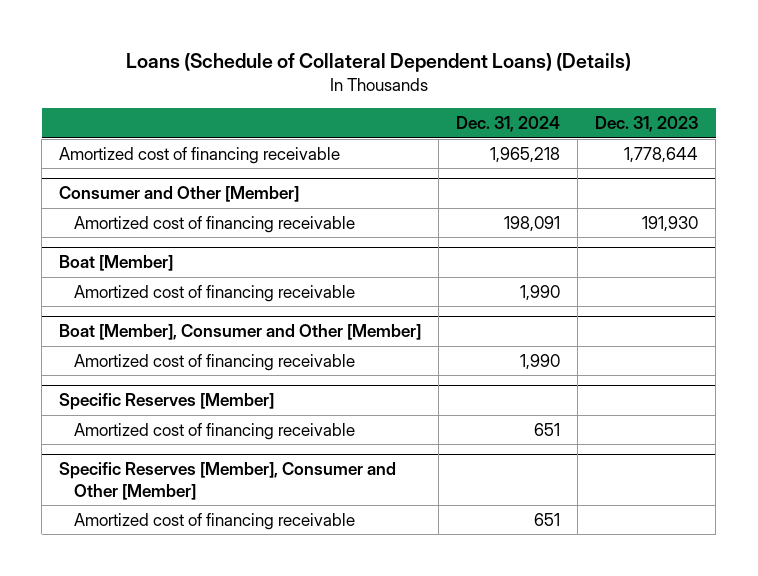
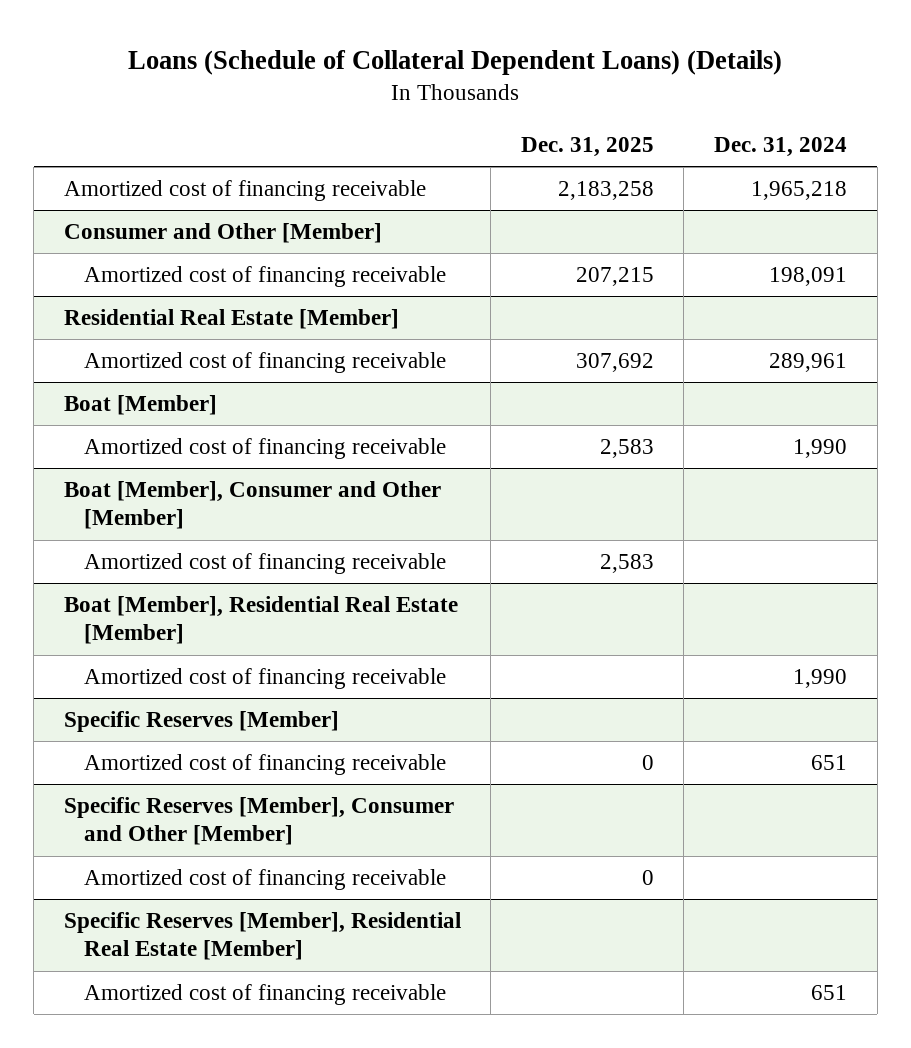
- | Dec. 31, 2024 | Dec. 31, 2023
+ | Dec. 31, 2025 | Dec. 31, 2024
+ Residential Real Estate [Member]
+ Amortized cost of financing receivable | 307,692 | 289,961
@ Boat [Member], Consumer and Other [Member]
+ Amortized cost of financing receivable | 2,583 |
+ Boat [Member], Residential Real Estate [Member]
@ Specific Reserves [Member], Consumer and Other [Member]
+ Amortized cost of financing receivable | 0 |
+ Specific Reserves [Member], Residential Real Estate [Member]

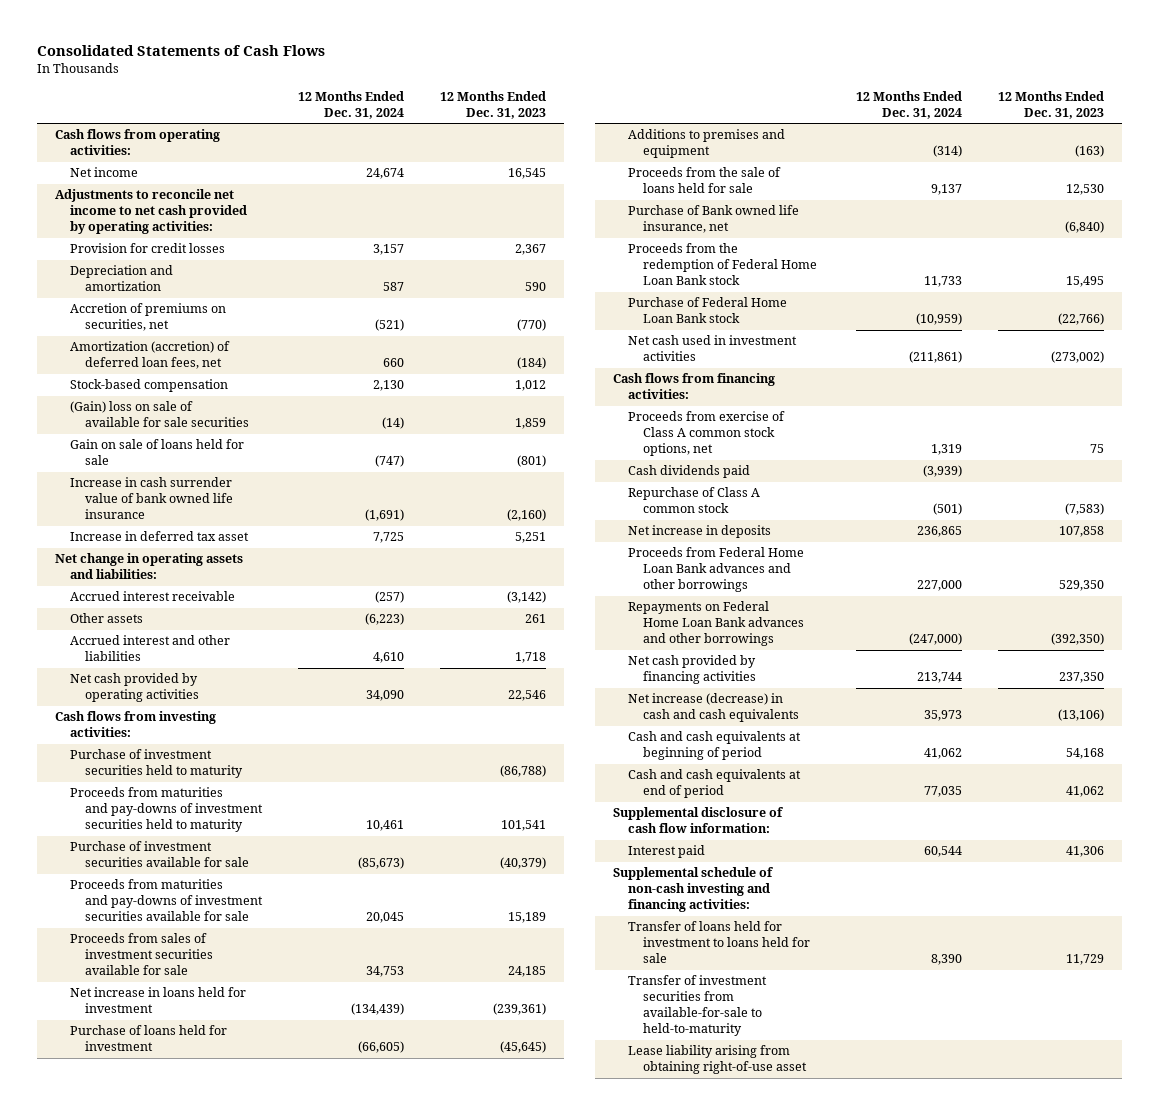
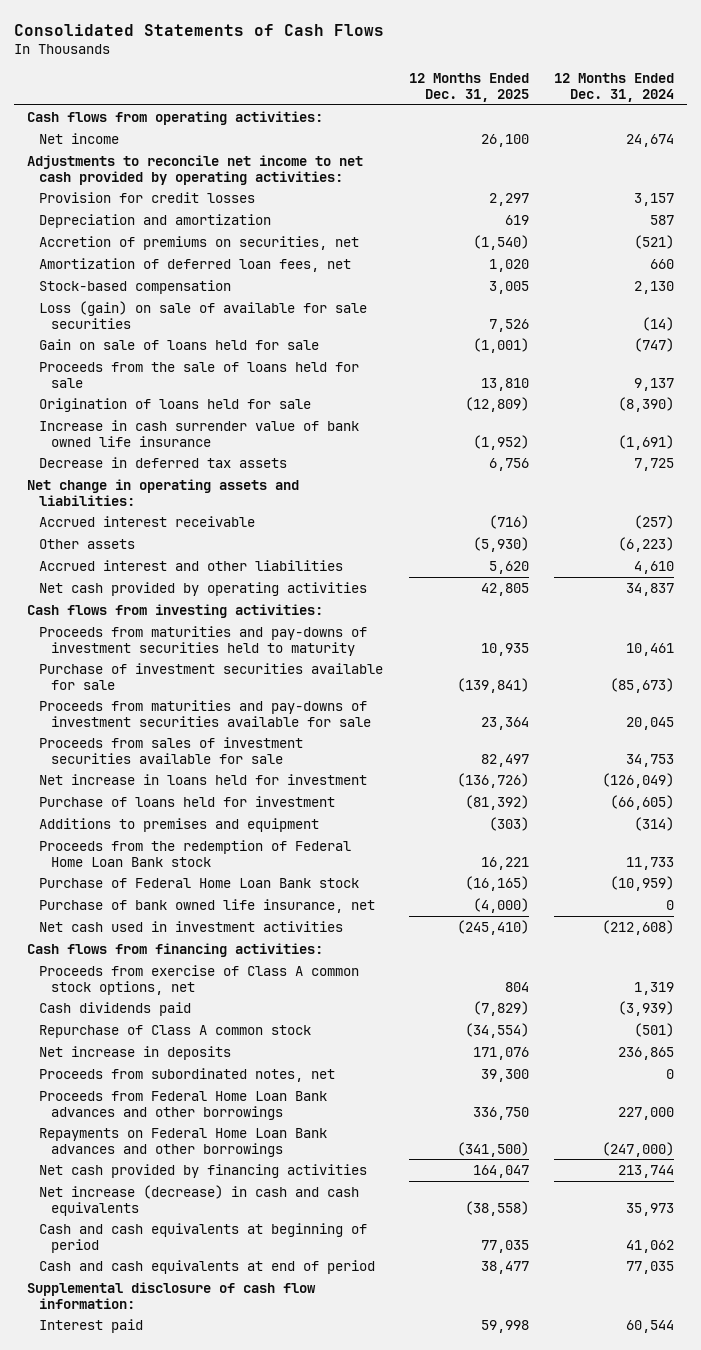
- | 12 Months Ended Dec. 31, 2024 | 12 Months Ended Dec. 31, 2023
+ | 12 Months Ended Dec. 31, 2025 | 12 Months Ended Dec. 31, 2024
- Amortization (accretion) of deferred loan fees, net | 660 | (184)
+ Amortization of deferred loan fees, net | 1,020 | 660
- (Gain) loss on sale of available for sale securities | (14) | 1,859
+ Loss (gain) on sale of available for sale securities | 7,526 | (14)
moved up: Proceeds from the sale of loans held for sale | 13,810 | 9,137
+ Origination of loans held for sale | (12,809) | (8,390)
- Increase in deferred tax asset | 7,725 | 5,251
+ Decrease in deferred tax assets | 6,756 | 7,725
- Net cash provided by operating activities | 34,090 | 22,546
+ Net cash provided by operating activities | 42,805 | 34,837
- Purchase of investment securities held to maturity | | (86,788)
- Net increase in loans held for investment | (134,439) | (239,361)
+ Net increase in loans held for investment | (136,726) | (126,049)
- Purchase of Bank owned life insurance, net | | (6,840)
- Net cash used in investment activities | (211,861) | (273,002)
+ Purchase of bank owned life insurance, net | (4,000) | 0
+ Net cash used in investment activities | (245,410) | (212,608)
+ Proceeds from subordinated notes, net | 39,300 | 0
- Supplemental schedule of non-cash investing and financing activities:
- Transfer of loans held for investment to loans held for sale | 8,390 | 11,729
- Transfer of investment securities from available-for-sale to held-to-maturity
- Lease liability arising from obtaining right-of-use asset

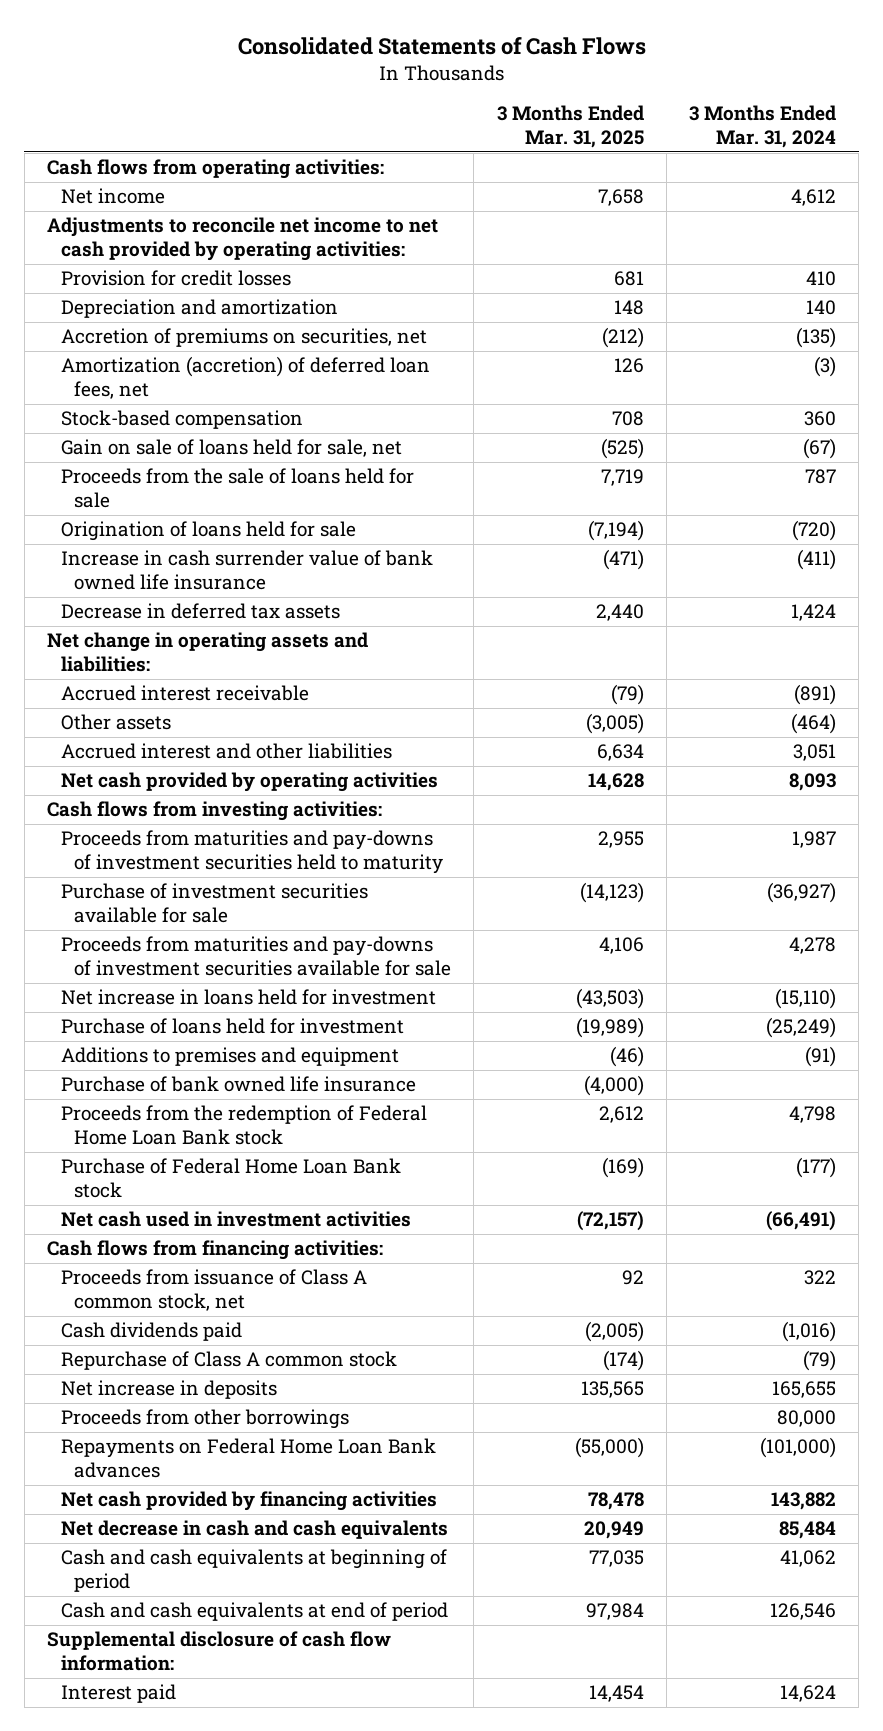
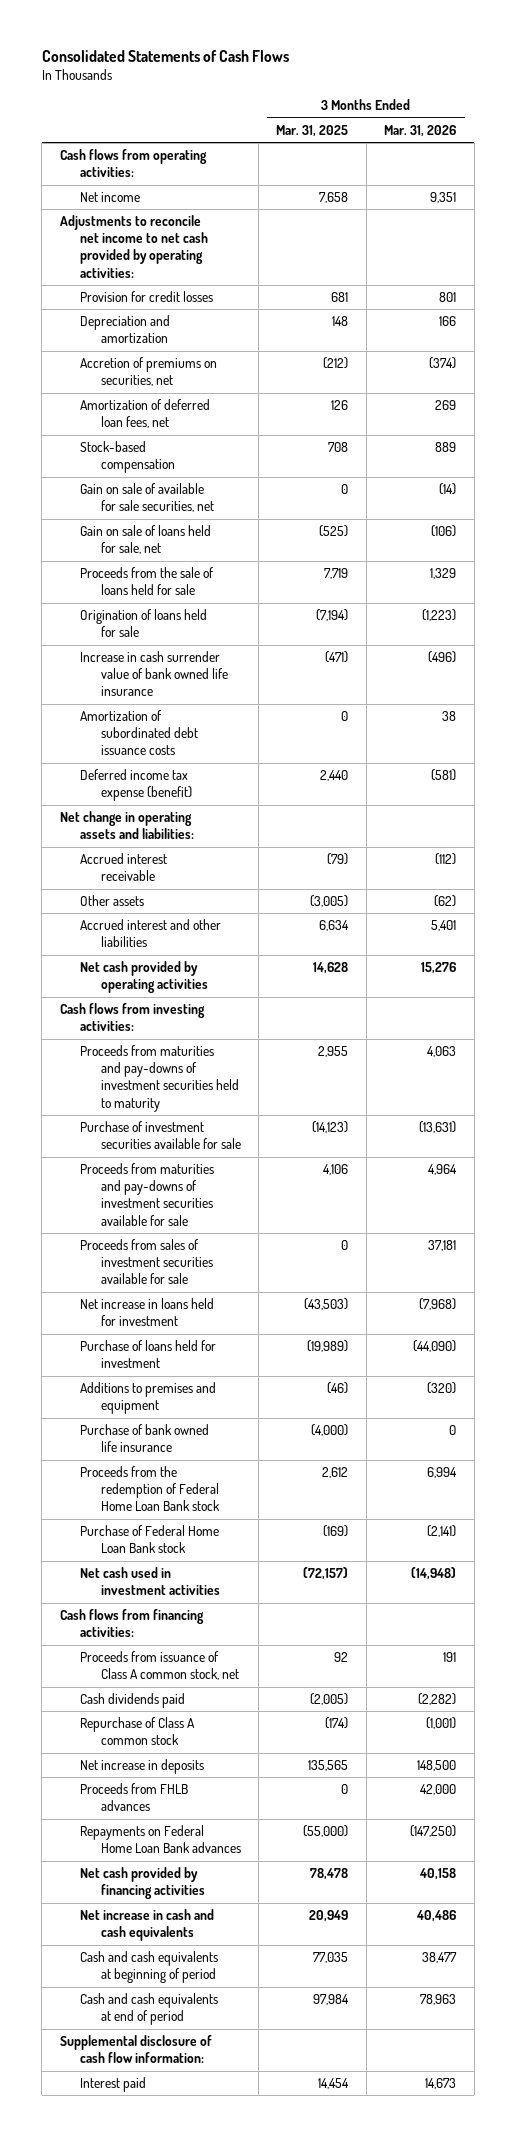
- | 3 Months Ended Mar. 31, 2025 | 3 Months Ended Mar. 31, 2024
+ | 3 Months Ended Mar. 31, 2025 | 3 Months Ended Mar. 31, 2026
- Amortization (accretion) of deferred loan fees, net | 126 | (3)
+ Amortization of deferred loan fees, net | 126 | 269
+ Gain on sale of available for sale securities, net | 0 | (14)
- Decrease in deferred tax assets | 2,440 | 1,424
+ Amortization of subordinated debt issuance costs | 0 | 38
+ Deferred income tax expense (benefit) | 2,440 | (581)
+ Proceeds from sales of investment securities available for sale | 0 | 37,181
- Proceeds from other borrowings | | 80,000
+ Proceeds from FHLB advances | 0 | 42,000
- Net decrease in cash and cash equivalents | 20,949 | 85,484
+ Net increase in cash and cash equivalents | 20,949 | 40,486

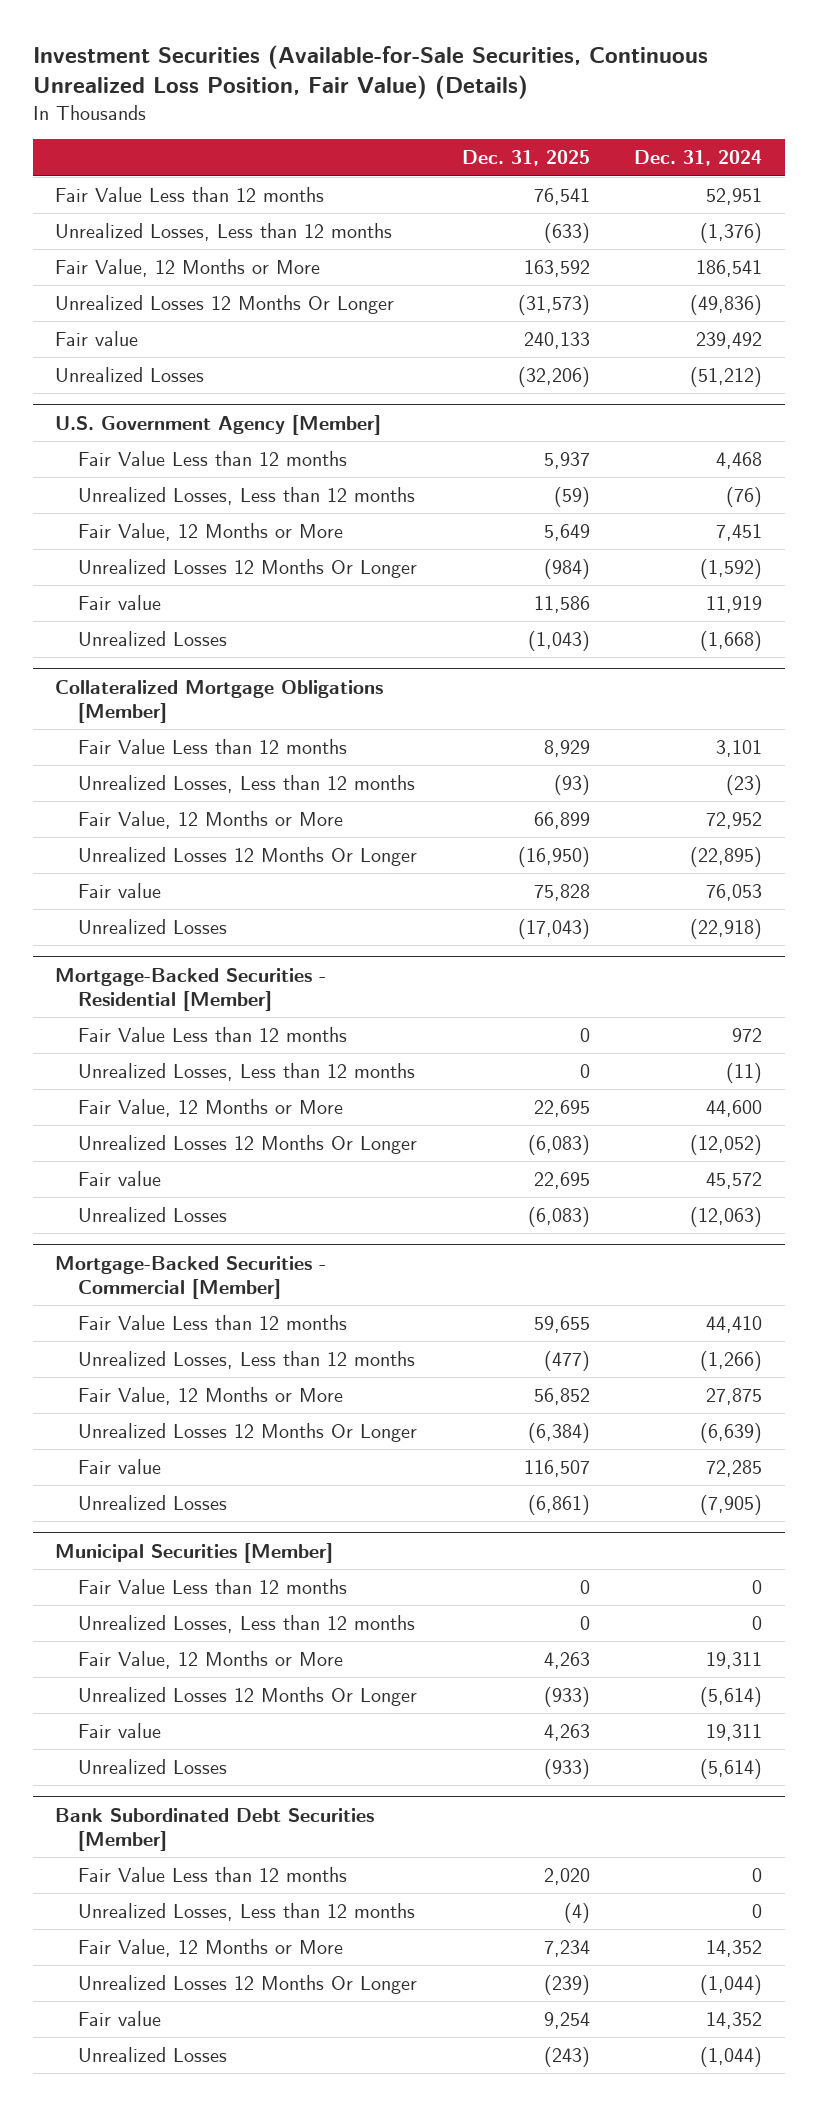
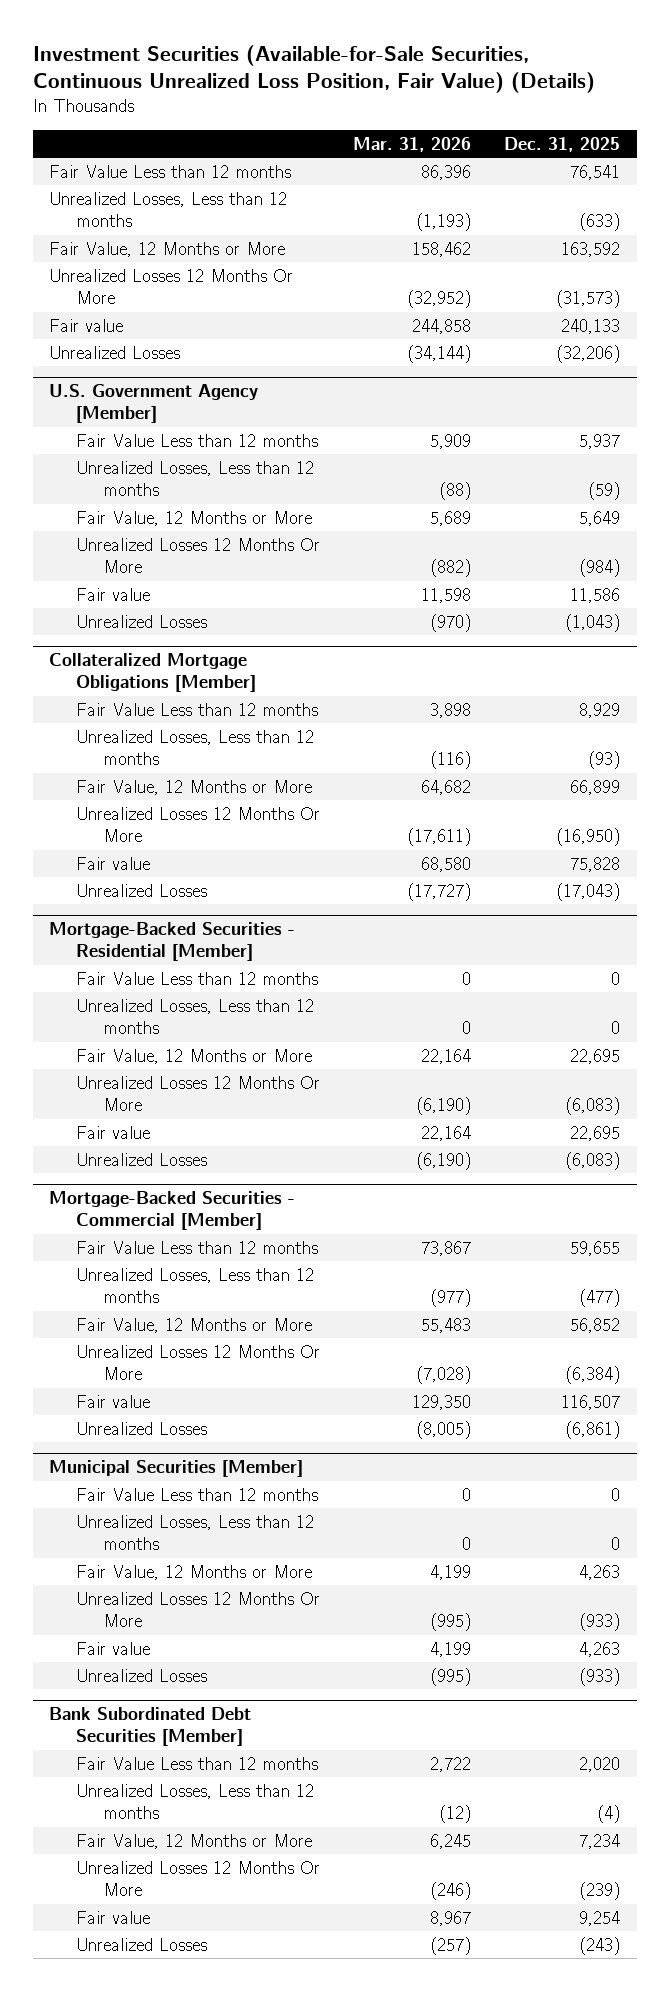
- | Dec. 31, 2025 | Dec. 31, 2024
+ | Mar. 31, 2026 | Dec. 31, 2025
- Unrealized Losses 12 Months Or Longer | (31,573) | (49,836)
+ Unrealized Losses 12 Months Or More | (32,952) | (31,573)
@ U.S. Government Agency [Member]
- Unrealized Losses 12 Months Or Longer | (984) | (1,592)
+ Unrealized Losses 12 Months Or More | (882) | (984)
@ Collateralized Mortgage Obligations [Member]
- Unrealized Losses 12 Months Or Longer | (16,950) | (22,895)
+ Unrealized Losses 12 Months Or More | (17,611) | (16,950)
@ Mortgage-Backed Securities - Residential [Member]
- Unrealized Losses 12 Months Or Longer | (6,083) | (12,052)
+ Unrealized Losses 12 Months Or More | (6,190) | (6,083)
@ Mortgage-Backed Securities - Commercial [Member]
- Unrealized Losses 12 Months Or Longer | (6,384) | (6,639)
+ Unrealized Losses 12 Months Or More | (7,028) | (6,384)
@ Municipal Securities [Member]
- Unrealized Losses 12 Months Or Longer | (933) | (5,614)
+ Unrealized Losses 12 Months Or More | (995) | (933)
@ Bank Subordinated Debt Securities [Member]
- Unrealized Losses 12 Months Or Longer | (239) | (1,044)
+ Unrealized Losses 12 Months Or More | (246) | (239)

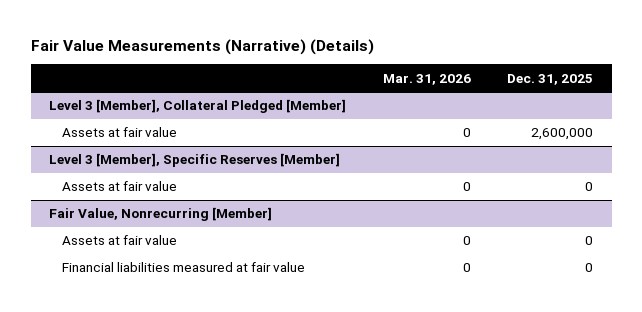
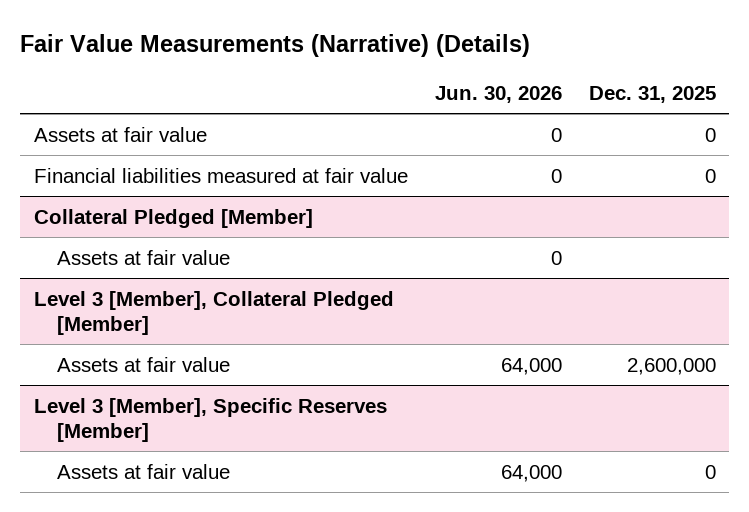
- | Mar. 31, 2026 | Dec. 31, 2025
+ | Jun. 30, 2026 | Dec. 31, 2025
+ Assets at fair value | 0 | 0
+ Financial liabilities measured at fair value | 0 | 0
+ Collateral Pledged [Member]
+ Assets at fair value | 0 |
- Fair Value, Nonrecurring [Member]
- Assets at fair value | 0 | 0
- Financial liabilities measured at fair value | 0 | 0

